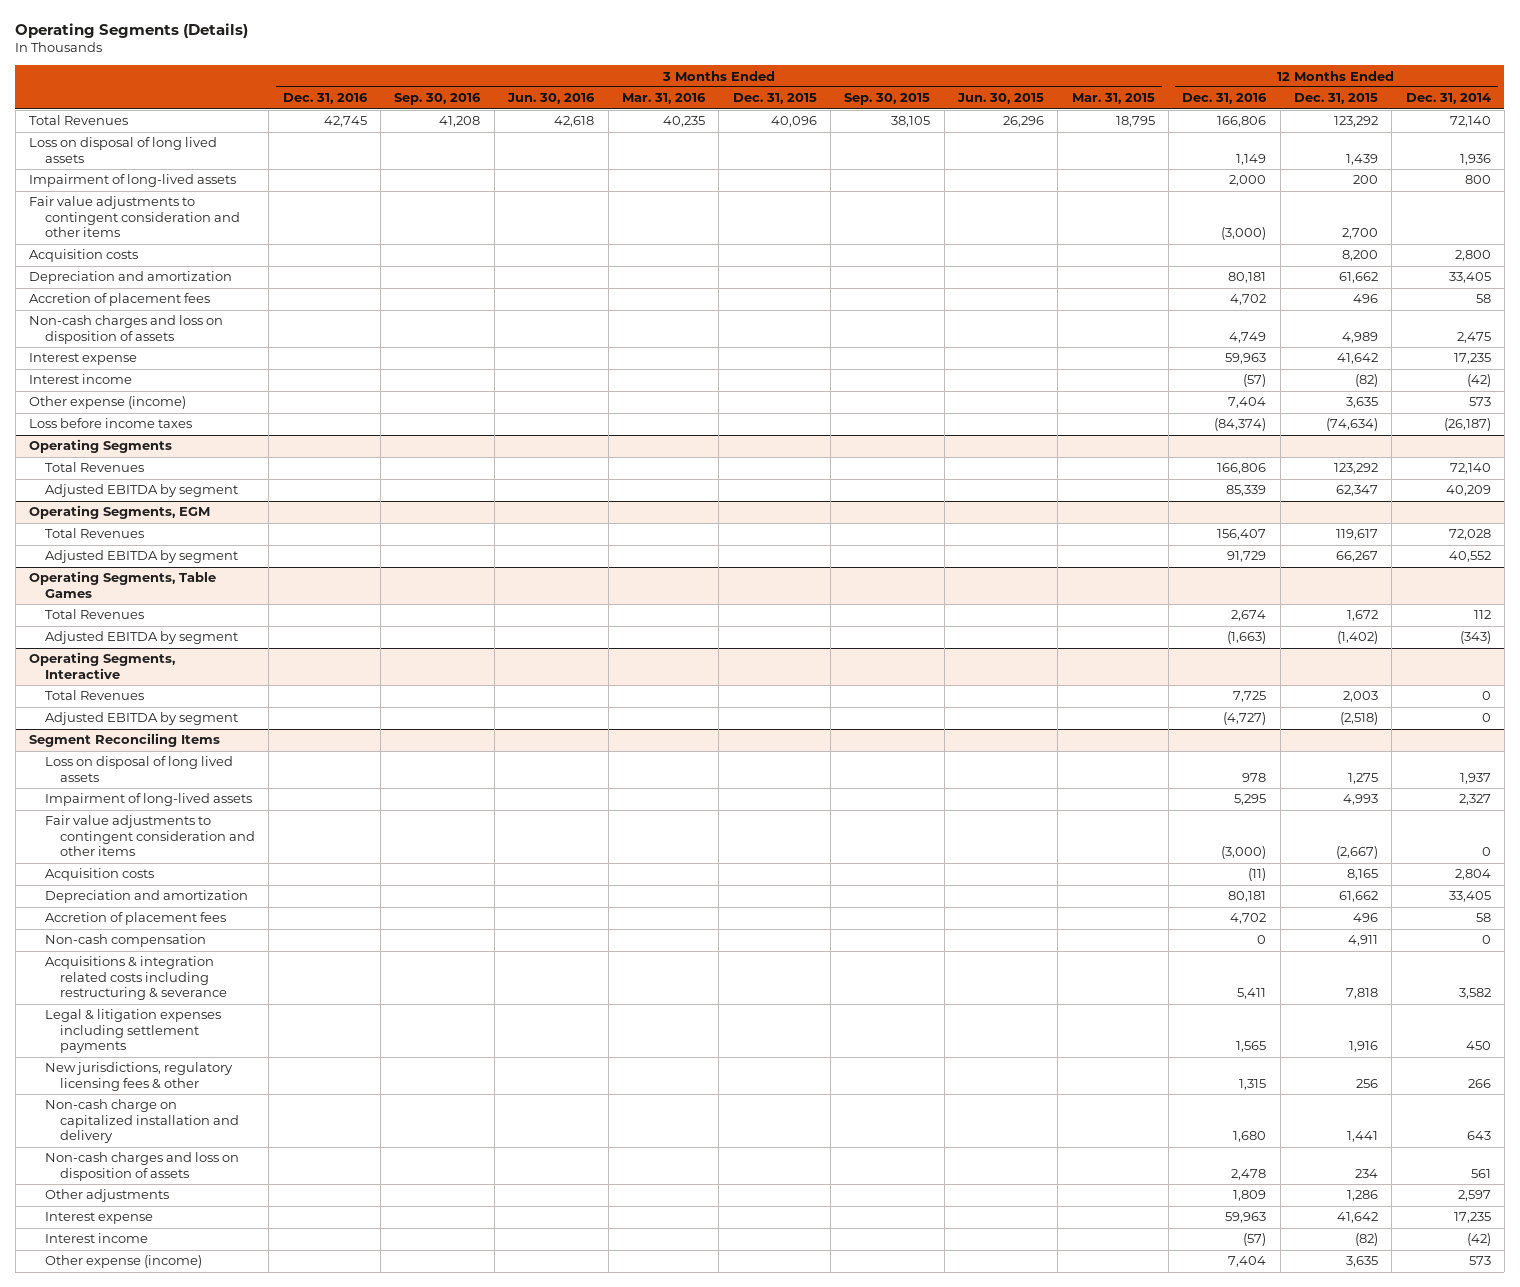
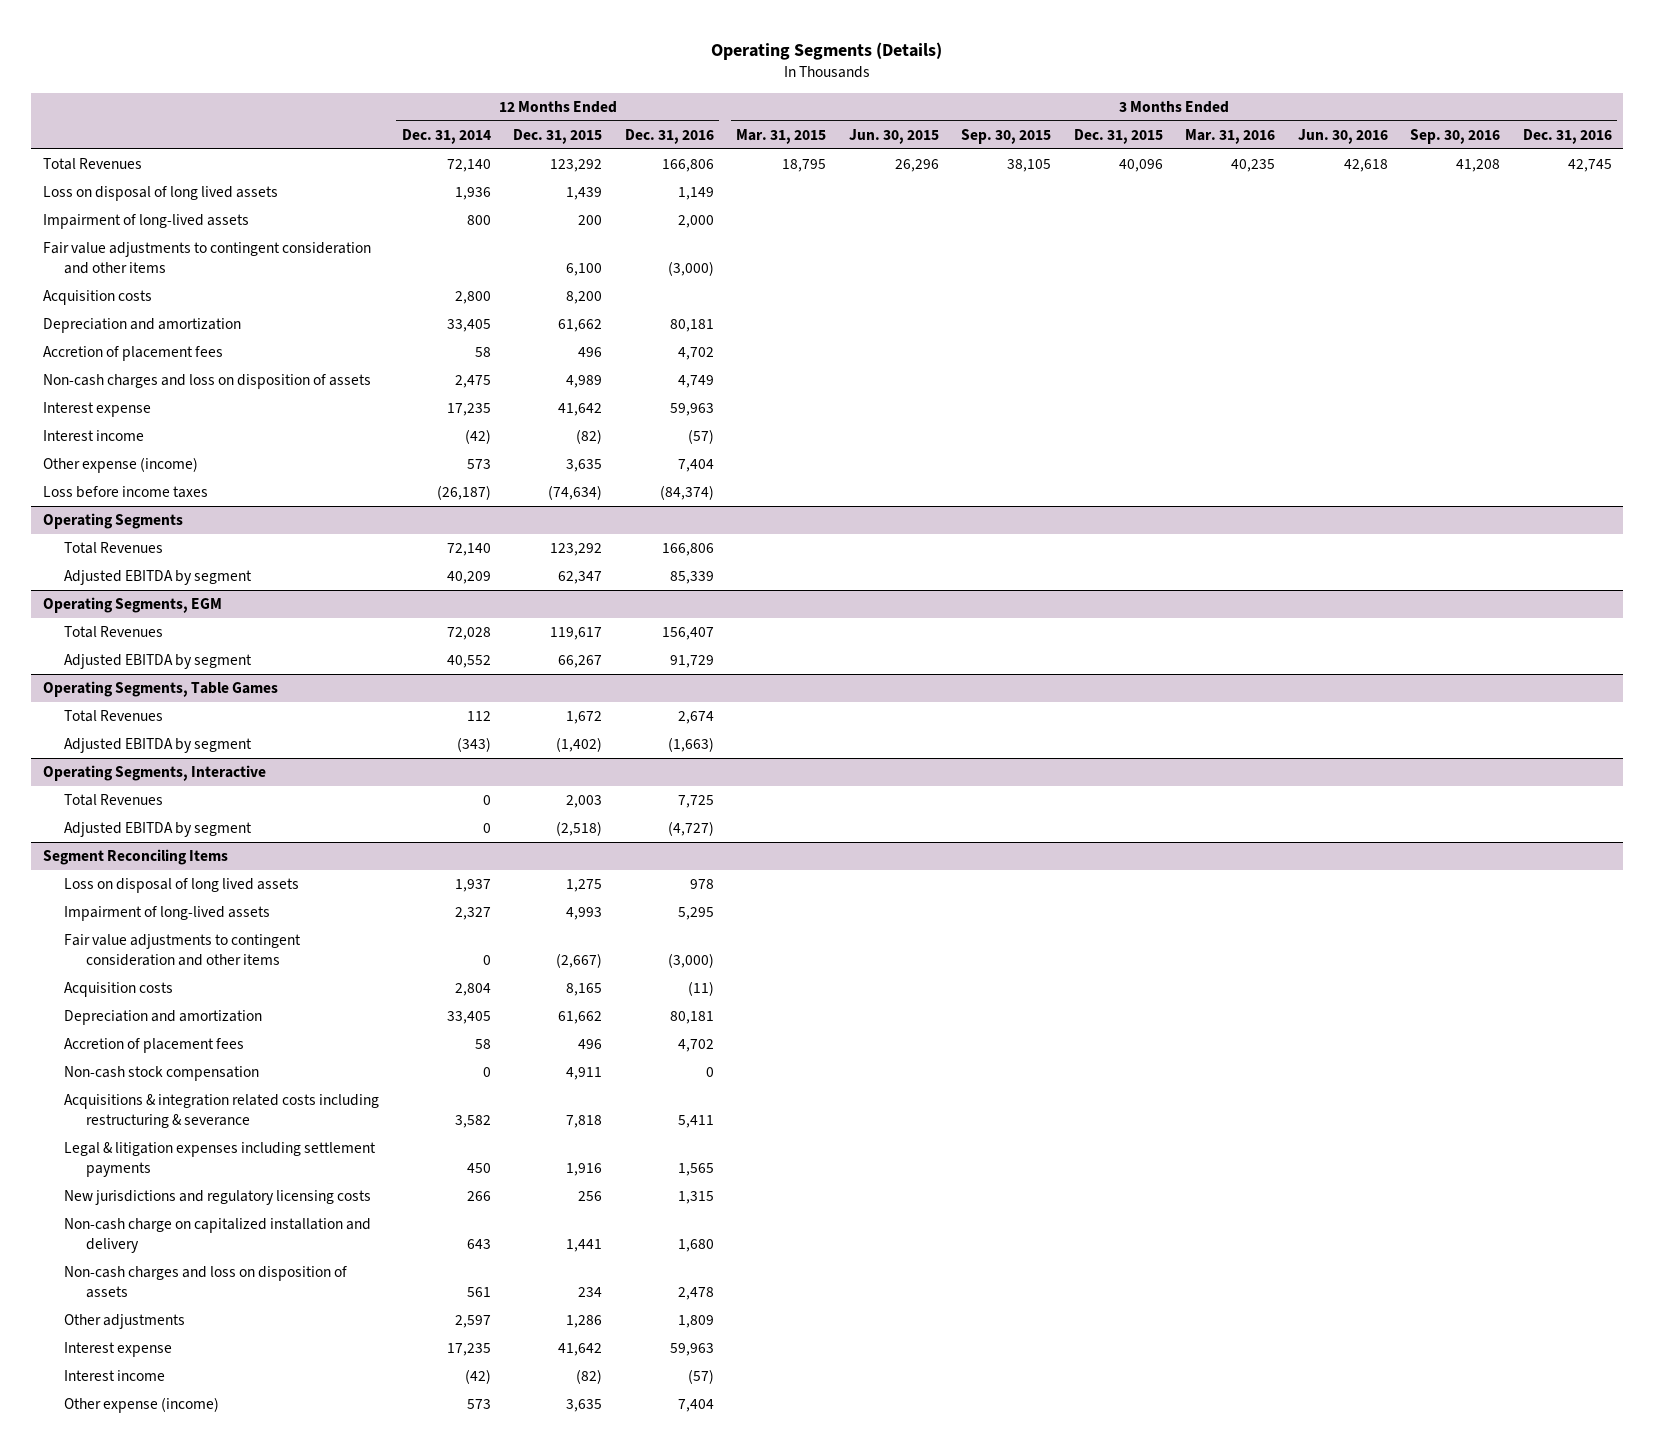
- | 3 Months Ended Dec. 31, 2016 | 3 Months Ended Sep. 30, 2016 | 3 Months Ended Jun. 30, 2016 | 3 Months Ended Mar. 31, 2016 | 3 Months Ended Dec. 31, 2015 | 3 Months Ended Sep. 30, 2015 | 3 Months Ended Jun. 30, 2015 | 3 Months Ended Mar. 31, 2015 | 12 Months Ended Dec. 31, 2016 | 12 Months Ended Dec. 31, 2015 | 12 Months Ended Dec. 31, 2014
+ | 12 Months Ended Dec. 31, 2014 | 12 Months Ended Dec. 31, 2015 | 12 Months Ended Dec. 31, 2016 | 3 Months Ended Mar. 31, 2015 | 3 Months Ended Jun. 30, 2015 | 3 Months Ended Sep. 30, 2015 | 3 Months Ended Dec. 31, 2015 | 3 Months Ended Mar. 31, 2016 | 3 Months Ended Jun. 30, 2016 | 3 Months Ended Sep. 30, 2016 | 3 Months Ended Dec. 31, 2016
- Fair value adjustments to contingent consideration and other items | | | | | | | | | (3,000) | 2,700 |
+ Fair value adjustments to contingent consideration and other items | | 6,100 | (3,000) | | | | | | | |
@ Segment Reconciling Items
- Non-cash compensation | | | | | | | | | 0 | 4,911 | 0
+ Non-cash stock compensation | 0 | 4,911 | 0 | | | | | | | |
- New jurisdictions, regulatory licensing fees & other | | | | | | | | | 1,315 | 256 | 266
+ New jurisdictions and regulatory licensing costs | 266 | 256 | 1,315 | | | | | | | |

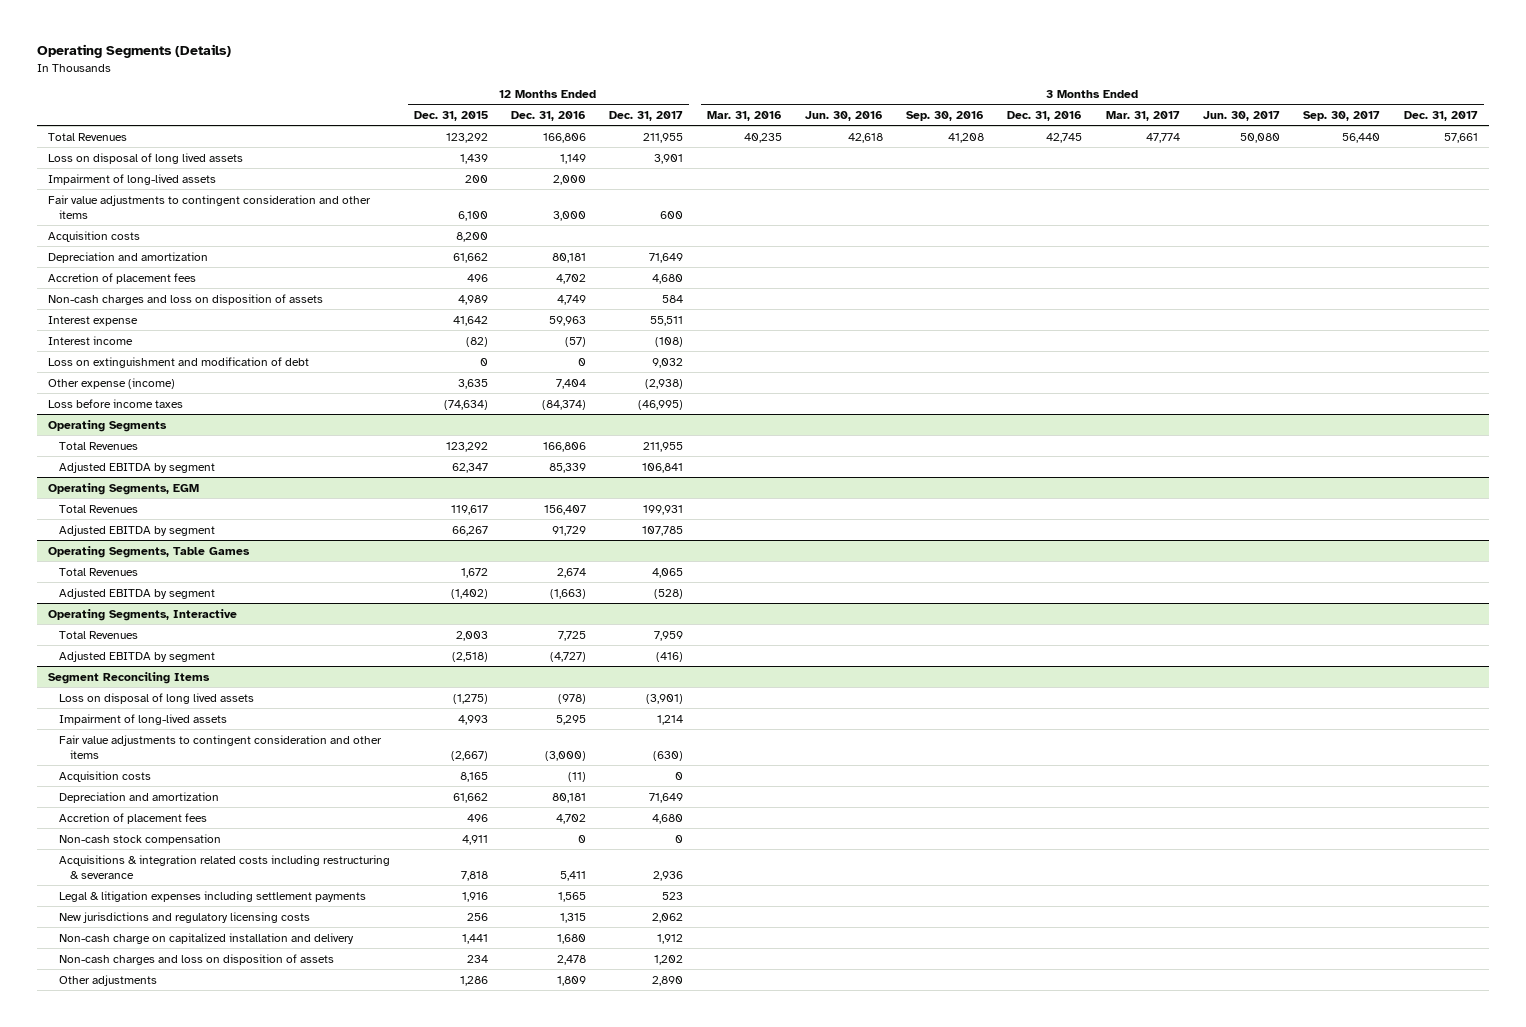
- | 12 Months Ended Dec. 31, 2014 | 12 Months Ended Dec. 31, 2015 | 12 Months Ended Dec. 31, 2016 | 3 Months Ended Mar. 31, 2015 | 3 Months Ended Jun. 30, 2015 | 3 Months Ended Sep. 30, 2015 | 3 Months Ended Dec. 31, 2015 | 3 Months Ended Mar. 31, 2016 | 3 Months Ended Jun. 30, 2016 | 3 Months Ended Sep. 30, 2016 | 3 Months Ended Dec. 31, 2016
+ | 12 Months Ended Dec. 31, 2015 | 12 Months Ended Dec. 31, 2016 | 12 Months Ended Dec. 31, 2017 | 3 Months Ended Mar. 31, 2016 | 3 Months Ended Jun. 30, 2016 | 3 Months Ended Sep. 30, 2016 | 3 Months Ended Dec. 31, 2016 | 3 Months Ended Mar. 31, 2017 | 3 Months Ended Jun. 30, 2017 | 3 Months Ended Sep. 30, 2017 | 3 Months Ended Dec. 31, 2017
- Fair value adjustments to contingent consideration and other items | | 6,100 | (3,000) | | | | | | | |
+ Fair value adjustments to contingent consideration and other items | 6,100 | 3,000 | 600 | | | | | | | |
+ Loss on extinguishment and modification of debt | 0 | 0 | 9,032 | | | | | | | |
@ Segment Reconciling Items
- Loss on disposal of long lived assets | 1,937 | 1,275 | 978 | | | | | | | |
+ Loss on disposal of long lived assets | (1,275) | (978) | (3,901) | | | | | | | |
- Interest expense | 17,235 | 41,642 | 59,963 | | | | | | | |
- Interest income | (42) | (82) | (57) | | | | | | | |
- Other expense (income) | 573 | 3,635 | 7,404 | | | | | | | |

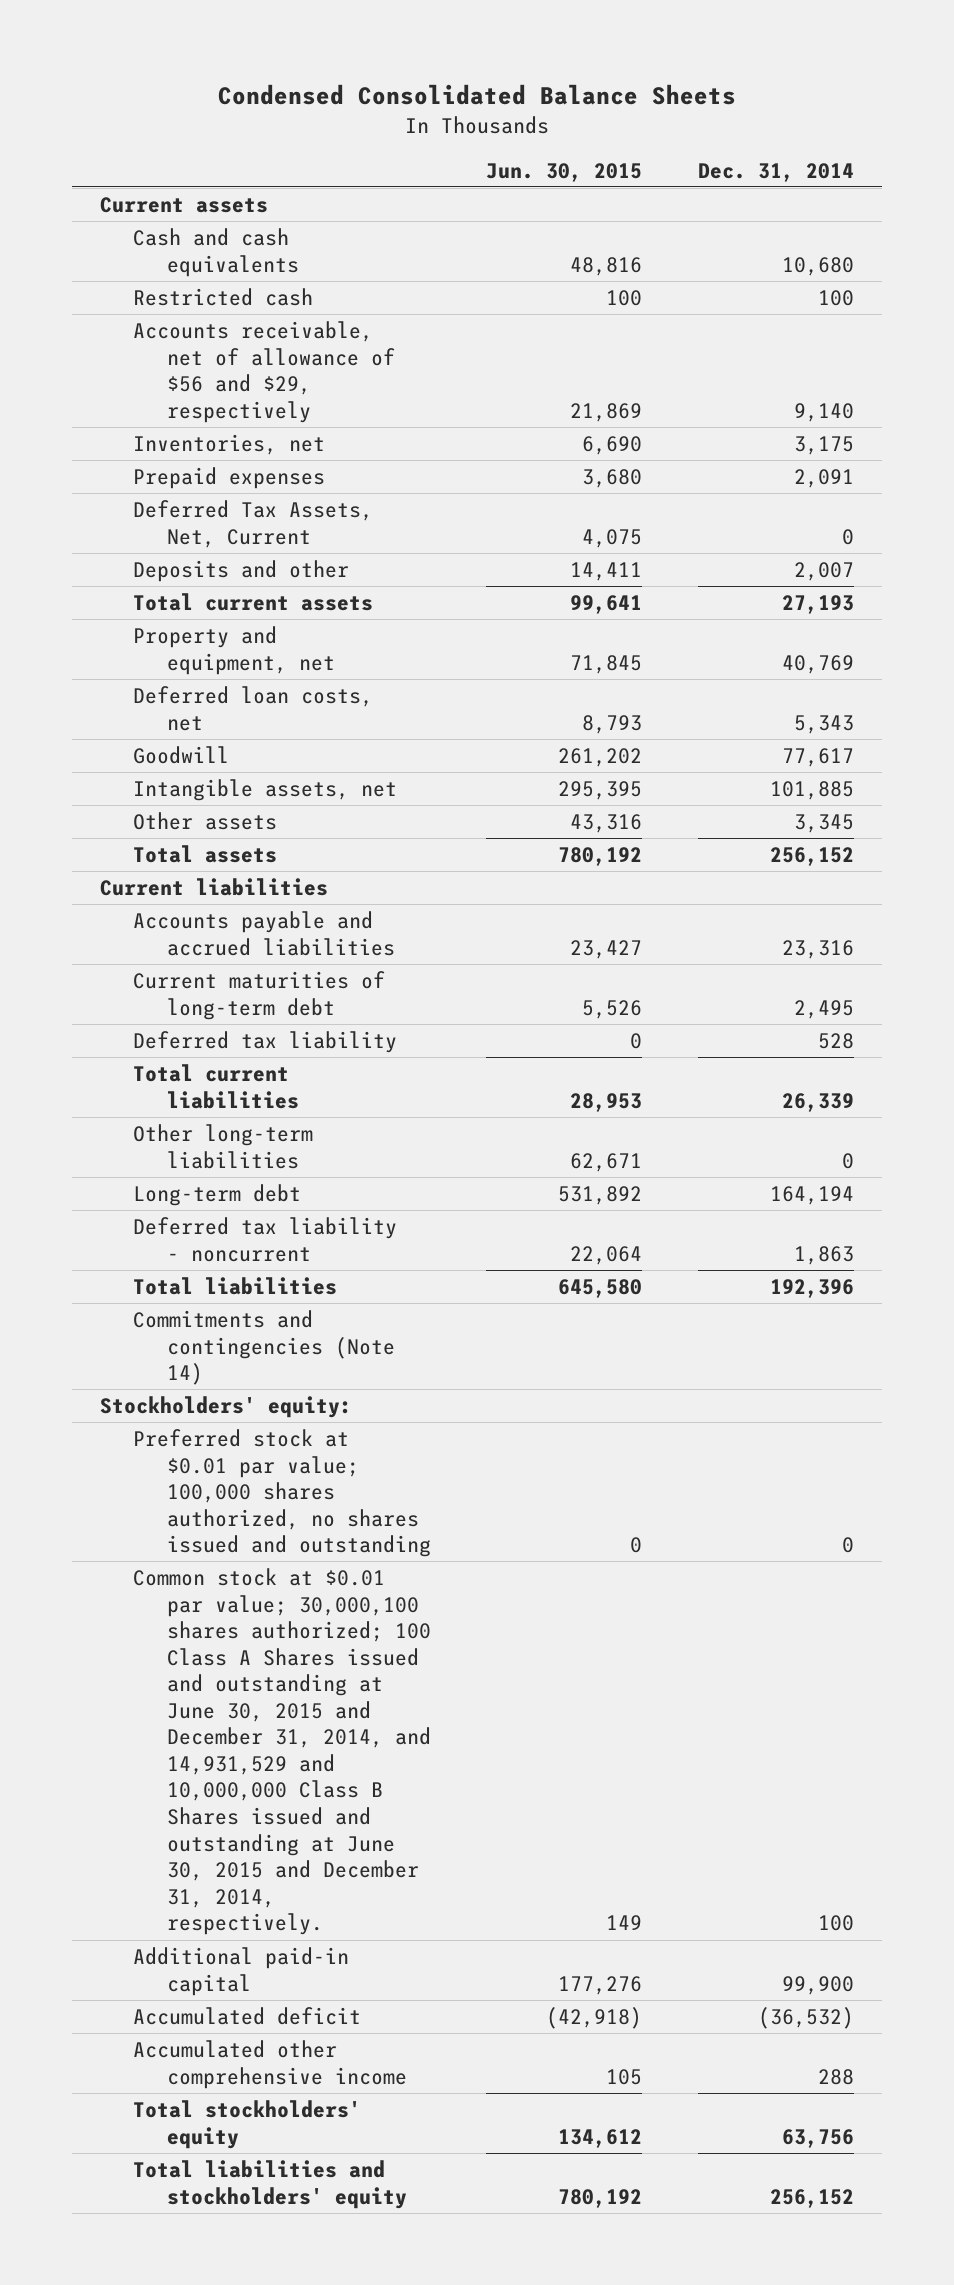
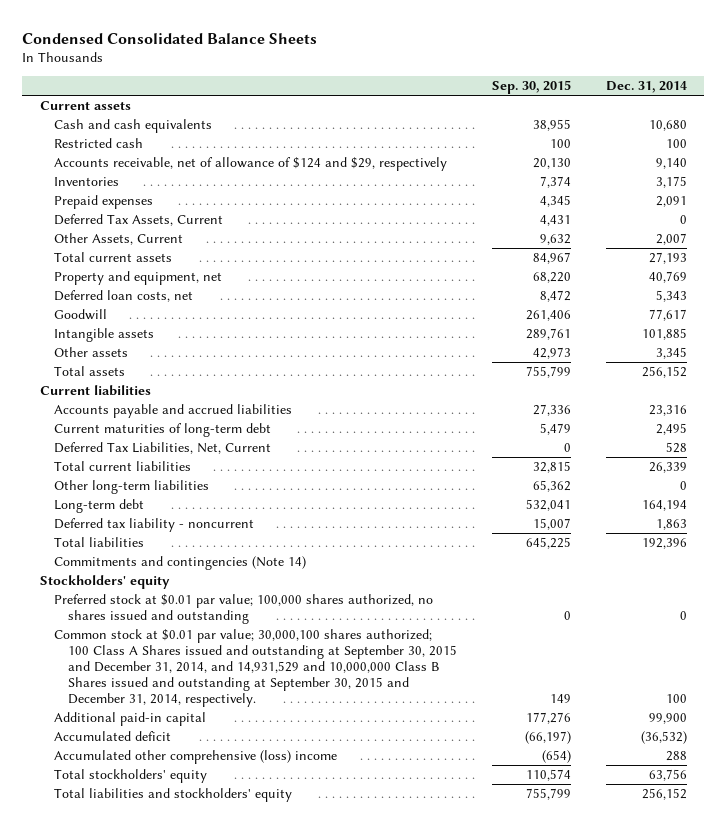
- | Jun. 30, 2015 | Dec. 31, 2014
+ | Sep. 30, 2015 | Dec. 31, 2014
- Accounts receivable, net of allowance of $56 and $29, respectively | 21,869 | 9,140
- Inventories, net | 6,690 | 3,175
+ Accounts receivable, net of allowance of $124 and $29, respectively | 20,130 | 9,140
+ Inventories | 7,374 | 3,175
- Deferred Tax Assets, Net, Current | 4,075 | 0
- Deposits and other | 14,411 | 2,007
+ Deferred Tax Assets, Current | 4,431 | 0
+ Other Assets, Current | 9,632 | 2,007
- Intangible assets, net | 295,395 | 101,885
+ Intangible assets | 289,761 | 101,885
- Deferred tax liability | 0 | 528
+ Deferred Tax Liabilities, Net, Current | 0 | 528
- Stockholders' equity:
+ Stockholders' equity
- Common stock at $0.01 par value; 30,000,100 shares authorized; 100 Class A Shares issued and outstanding at June 30, 2015 and December 31, 2014, and 14,931,529 and 10,000,000 Class B Shares issued and outstanding at June 30, 2015 and December 31, 2014, respectively. | 149 | 100
+ Common stock at $0.01 par value; 30,000,100 shares authorized; 100 Class A Shares issued and outstanding at September 30, 2015 and December 31, 2014, and 14,931,529 and 10,000,000 Class B Shares issued and outstanding at September 30, 2015 and December 31, 2014, respectively. | 149 | 100
- Accumulated other comprehensive income | 105 | 288
+ Accumulated other comprehensive (loss) income | (654) | 288

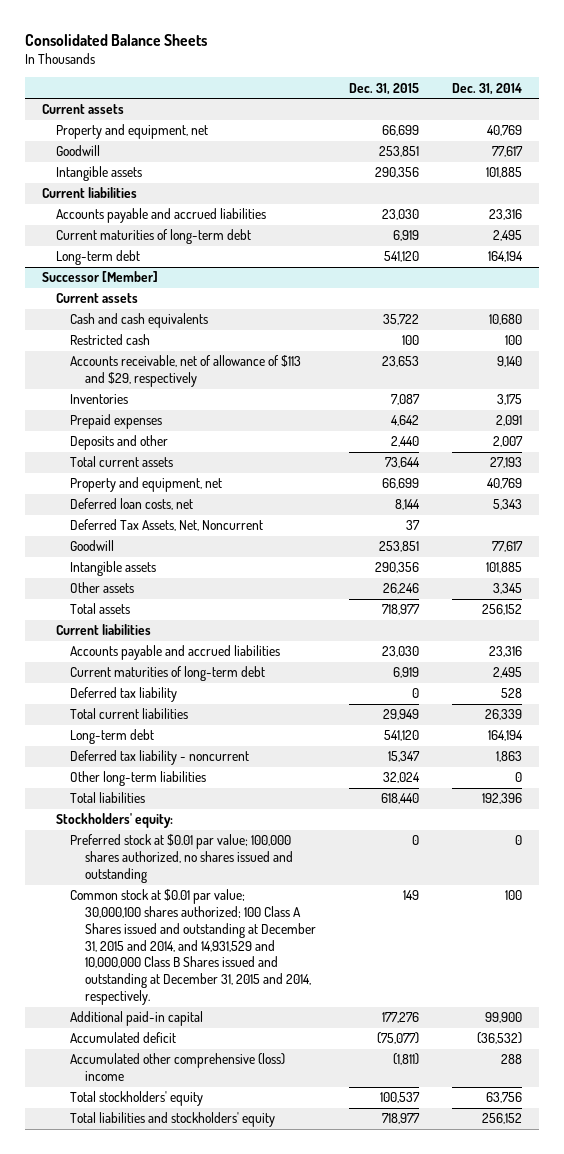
- Condensed Consolidated Balance Sheets
+ Consolidated Balance Sheets
- | Sep. 30, 2015 | Dec. 31, 2014
+ | Dec. 31, 2015 | Dec. 31, 2014
+ Property and equipment, net | 66,699 | 40,769
+ Goodwill | 253,851 | 77,617
+ Intangible assets | 290,356 | 101,885
+ Current liabilities
+ Accounts payable and accrued liabilities | 23,030 | 23,316
+ Current maturities of long-term debt | 6,919 | 2,495
+ Long-term debt | 541,120 | 164,194
+ Successor [Member]
+ Current assets
- Accounts receivable, net of allowance of $124 and $29, respectively | 20,130 | 9,140
+ Accounts receivable, net of allowance of $113 and $29, respectively | 23,653 | 9,140
- Deferred Tax Assets, Current | 4,431 | 0
- Other Assets, Current | 9,632 | 2,007
+ Deposits and other | 2,440 | 2,007
+ Deferred Tax Assets, Net, Noncurrent | 37 |
- Deferred Tax Liabilities, Net, Current | 0 | 528
+ Deferred tax liability | 0 | 528
- Other long-term liabilities | 65,362 | 0
+ Other long-term liabilities | 32,024 | 0
- Commitments and contingencies (Note 14)
- Stockholders' equity
+ Stockholders' equity:
- Common stock at $0.01 par value; 30,000,100 shares authorized; 100 Class A Shares issued and outstanding at September 30, 2015 and December 31, 2014, and 14,931,529 and 10,000,000 Class B Shares issued and outstanding at September 30, 2015 and December 31, 2014, respectively. | 149 | 100
+ Common stock at $0.01 par value; 30,000,100 shares authorized; 100 Class A Shares issued and outstanding at December 31, 2015 and 2014, and 14,931,529 and 10,000,000 Class B Shares issued and outstanding at December 31, 2015 and 2014, respectively. | 149 | 100

